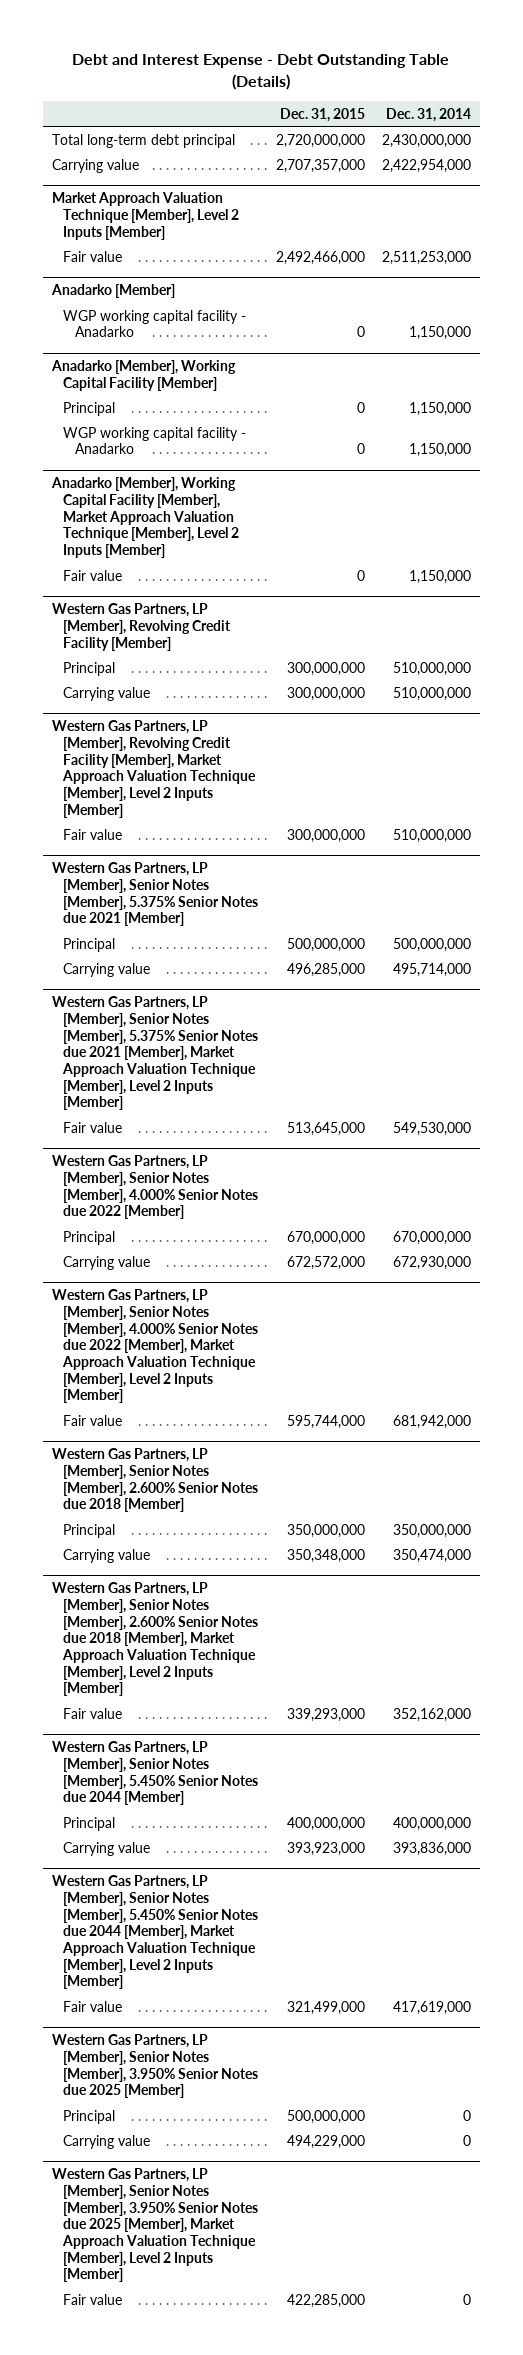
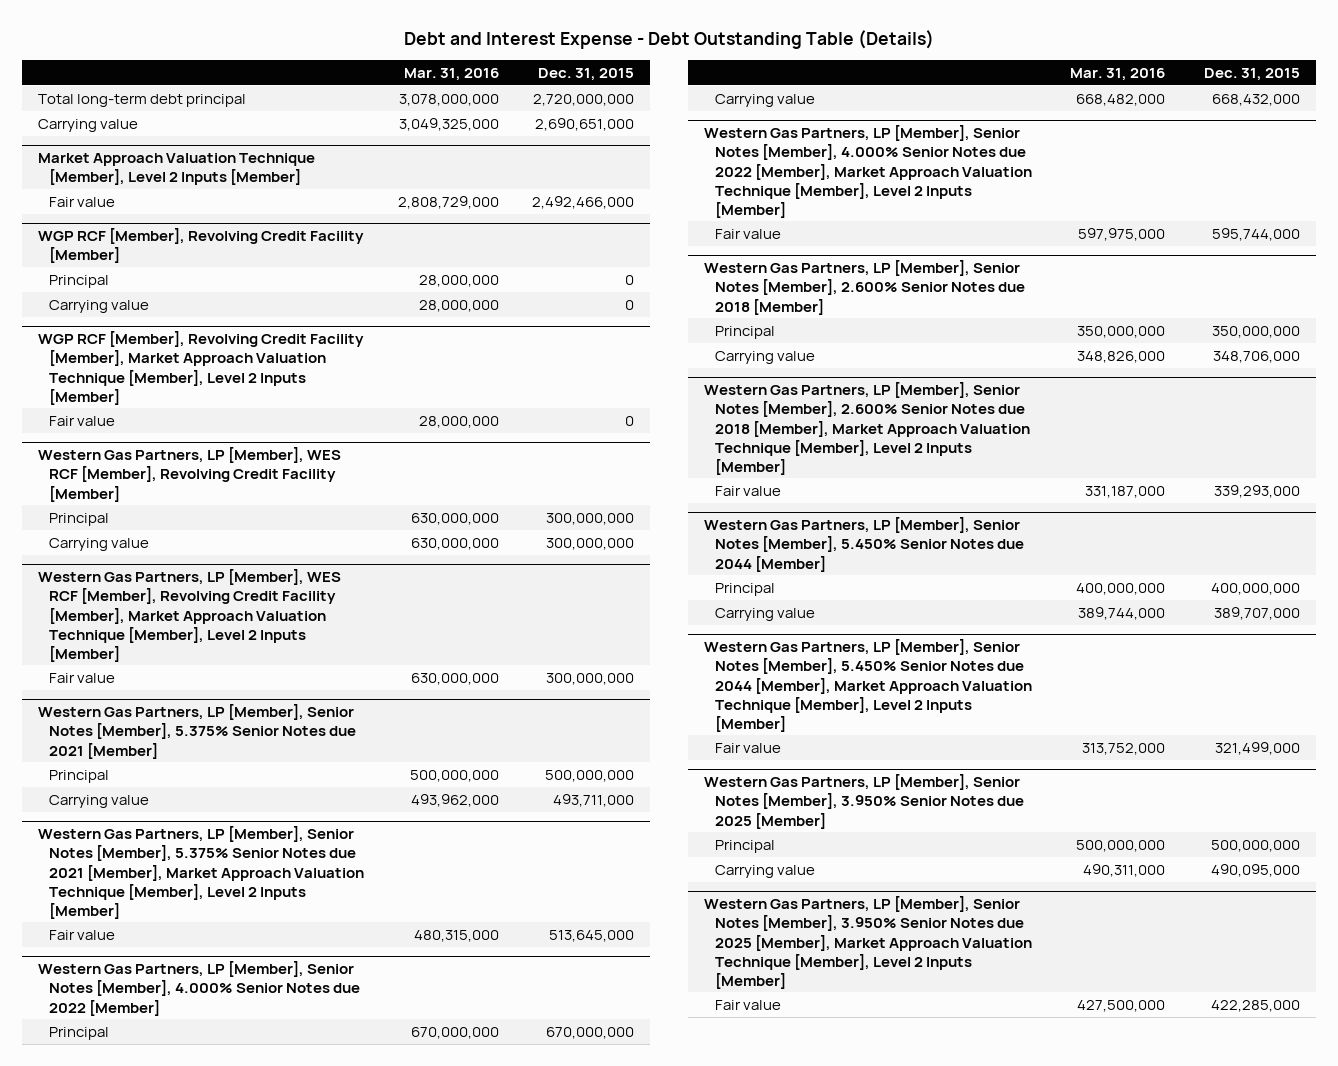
- | Dec. 31, 2015 | Dec. 31, 2014
+ | Mar. 31, 2016 | Dec. 31, 2015
- Carrying value | 2,707,357,000 | 2,422,954,000
+ Carrying value | 3,049,325,000 | 2,690,651,000
- Anadarko [Member]
- WGP working capital facility - Anadarko | 0 | 1,150,000
- Anadarko [Member], Working Capital Facility [Member]
+ WGP RCF [Member], Revolving Credit Facility [Member]
- WGP working capital facility - Anadarko | 0 | 1,150,000
- Anadarko [Member], Working Capital Facility [Member], Market Approach Valuation Technique [Member], Level 2 Inputs [Member]
+ Carrying value | 28,000,000 | 0
+ WGP RCF [Member], Revolving Credit Facility [Member], Market Approach Valuation Technique [Member], Level 2 Inputs [Member]
- Western Gas Partners, LP [Member], Revolving Credit Facility [Member]
+ Western Gas Partners, LP [Member], WES RCF [Member], Revolving Credit Facility [Member]
- Western Gas Partners, LP [Member], Revolving Credit Facility [Member], Market Approach Valuation Technique [Member], Level 2 Inputs [Member]
+ Western Gas Partners, LP [Member], WES RCF [Member], Revolving Credit Facility [Member], Market Approach Valuation Technique [Member], Level 2 Inputs [Member]
@ Western Gas Partners, LP [Member], Senior Notes [Member], 5.375% Senior Notes due 2021 [Member]
- Carrying value | 496,285,000 | 495,714,000
+ Carrying value | 493,962,000 | 493,711,000
@ Western Gas Partners, LP [Member], Senior Notes [Member], 4.000% Senior Notes due 2022 [Member]
- Carrying value | 672,572,000 | 672,930,000
+ Carrying value | 668,482,000 | 668,432,000
@ Western Gas Partners, LP [Member], Senior Notes [Member], 2.600% Senior Notes due 2018 [Member]
- Carrying value | 350,348,000 | 350,474,000
+ Carrying value | 348,826,000 | 348,706,000
@ Western Gas Partners, LP [Member], Senior Notes [Member], 5.450% Senior Notes due 2044 [Member]
- Carrying value | 393,923,000 | 393,836,000
+ Carrying value | 389,744,000 | 389,707,000
@ Western Gas Partners, LP [Member], Senior Notes [Member], 3.950% Senior Notes due 2025 [Member]
- Carrying value | 494,229,000 | 0
+ Carrying value | 490,311,000 | 490,095,000

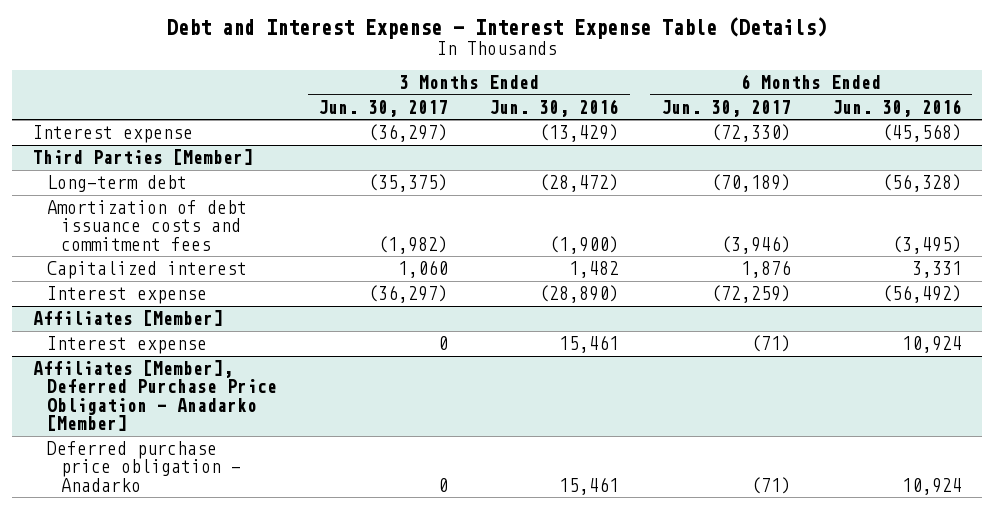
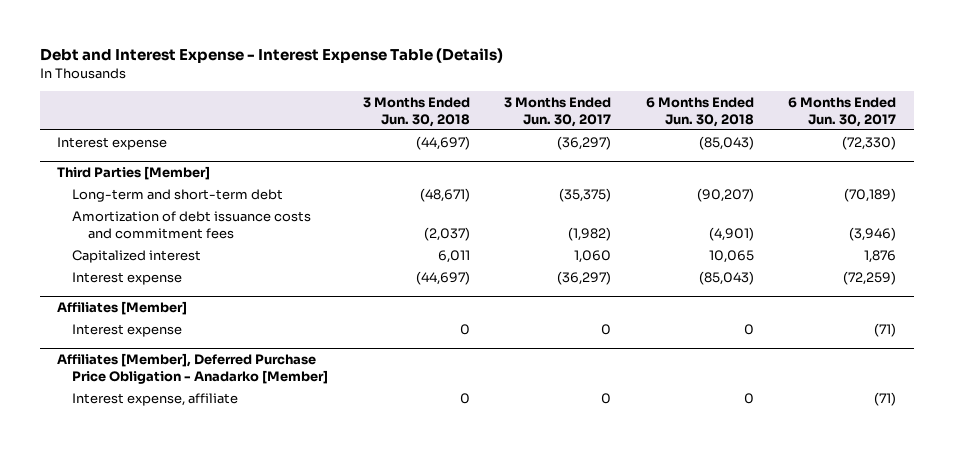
- | 3 Months Ended Jun. 30, 2017 | 3 Months Ended Jun. 30, 2016 | 6 Months Ended Jun. 30, 2017 | 6 Months Ended Jun. 30, 2016
+ | 3 Months Ended Jun. 30, 2018 | 3 Months Ended Jun. 30, 2017 | 6 Months Ended Jun. 30, 2018 | 6 Months Ended Jun. 30, 2017
@ Third Parties [Member]
- Long-term debt | (35,375) | (28,472) | (70,189) | (56,328)
+ Long-term and short-term debt | (48,671) | (35,375) | (90,207) | (70,189)
@ Affiliates [Member], Deferred Purchase Price Obligation - Anadarko [Member]
- Deferred purchase price obligation - Anadarko | 0 | 15,461 | (71) | 10,924
+ Interest expense, affiliate | 0 | 0 | 0 | (71)

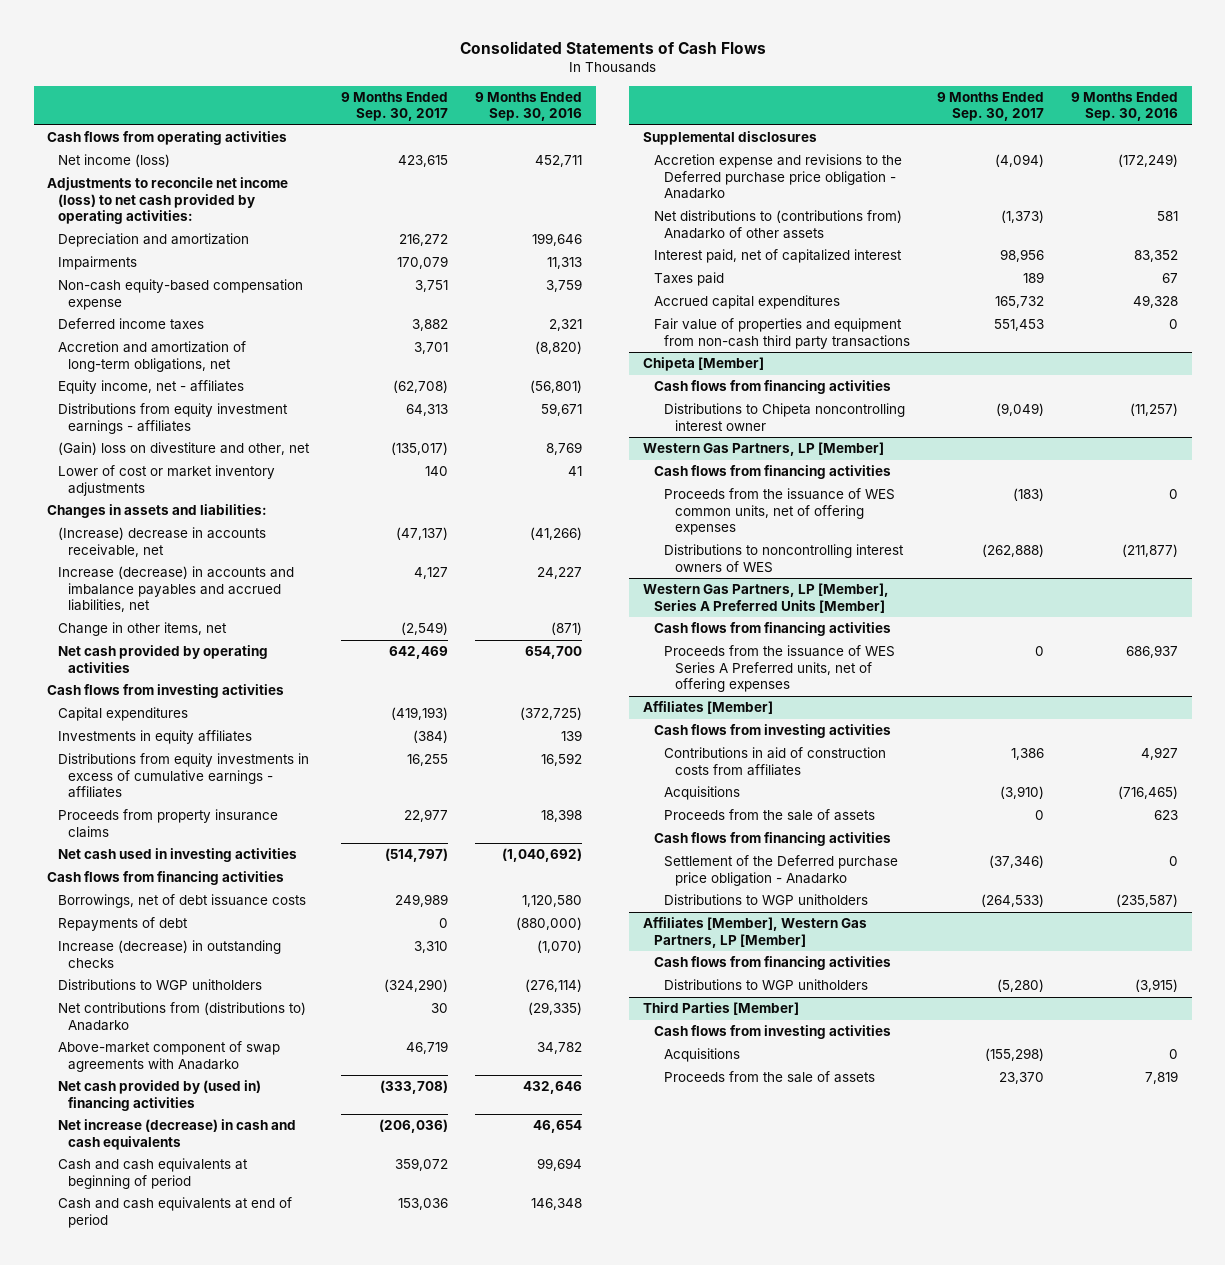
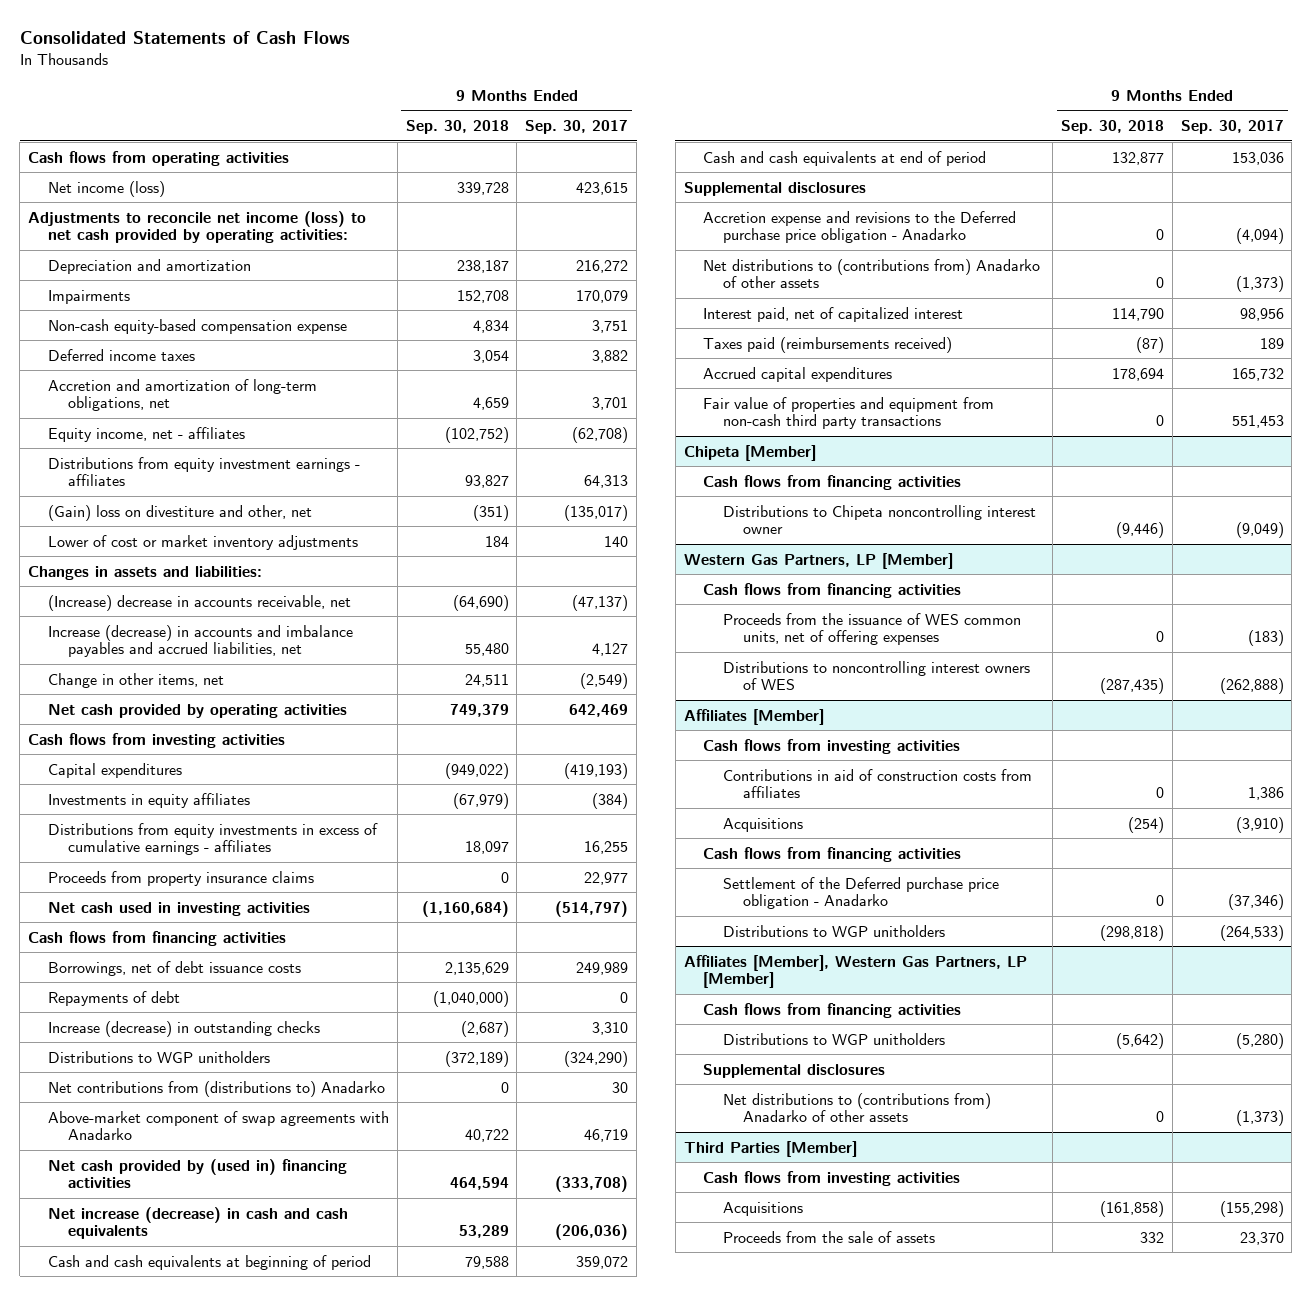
- | 9 Months Ended Sep. 30, 2017 | 9 Months Ended Sep. 30, 2016
+ | 9 Months Ended Sep. 30, 2018 | 9 Months Ended Sep. 30, 2017
- Taxes paid | 189 | 67
+ Taxes paid (reimbursements received) | (87) | 189
- Western Gas Partners, LP [Member], Series A Preferred Units [Member]
- Cash flows from financing activities
- Proceeds from the issuance of WES Series A Preferred units, net of offering expenses | 0 | 686,937
@ Affiliates [Member]
- Proceeds from the sale of assets | 0 | 623
@ Affiliates [Member], Western Gas Partners, LP [Member]
+ Supplemental disclosures
+ Net distributions to (contributions from) Anadarko of other assets | 0 | (1,373)

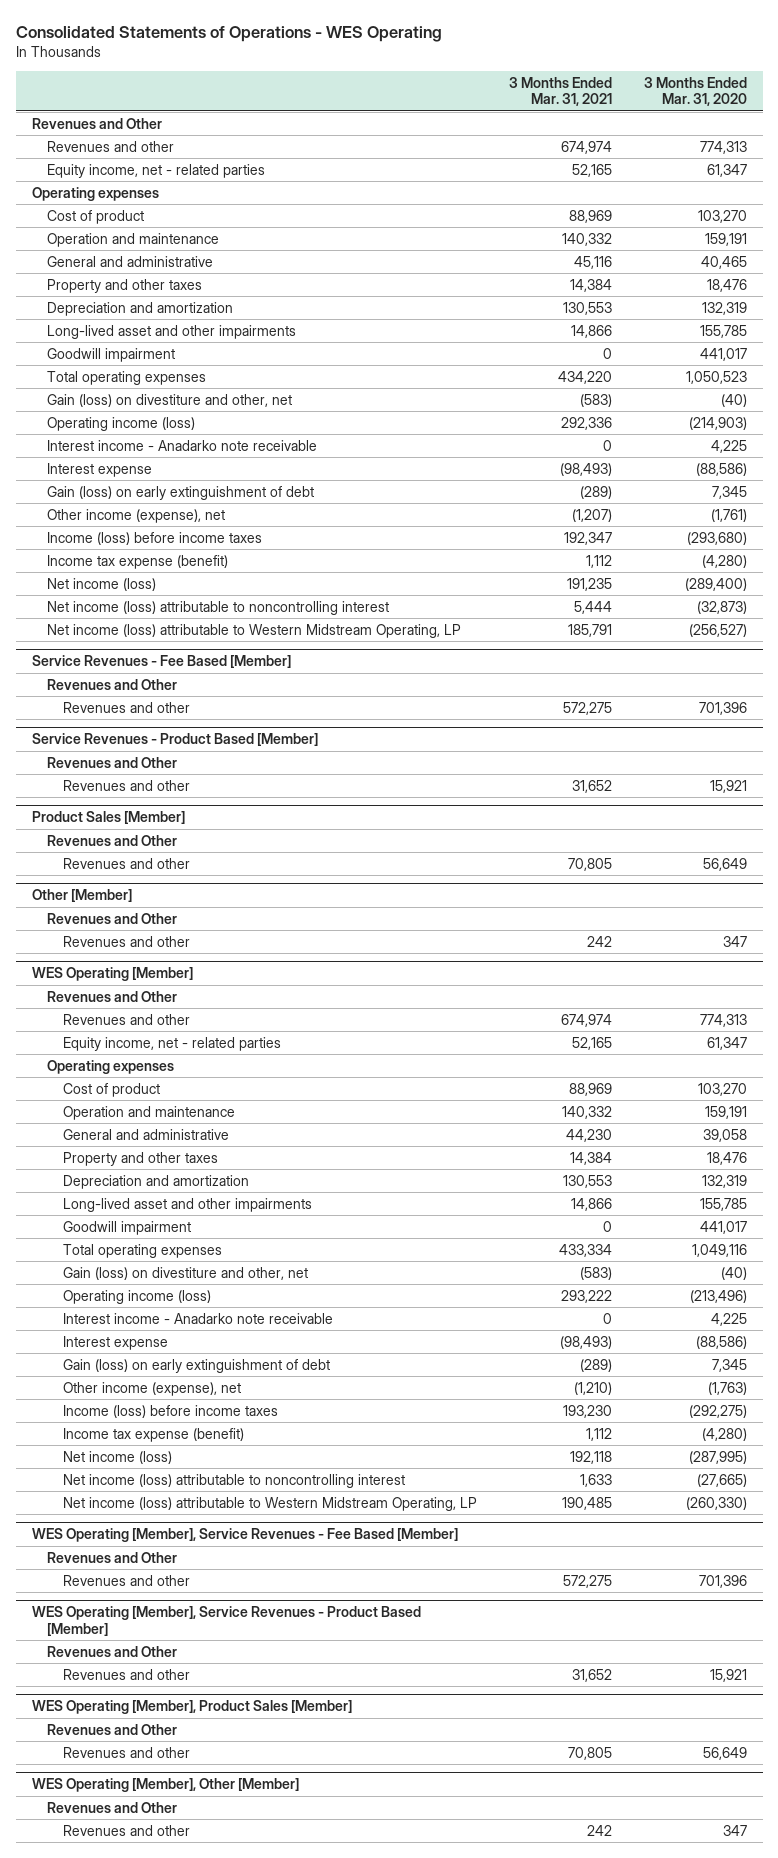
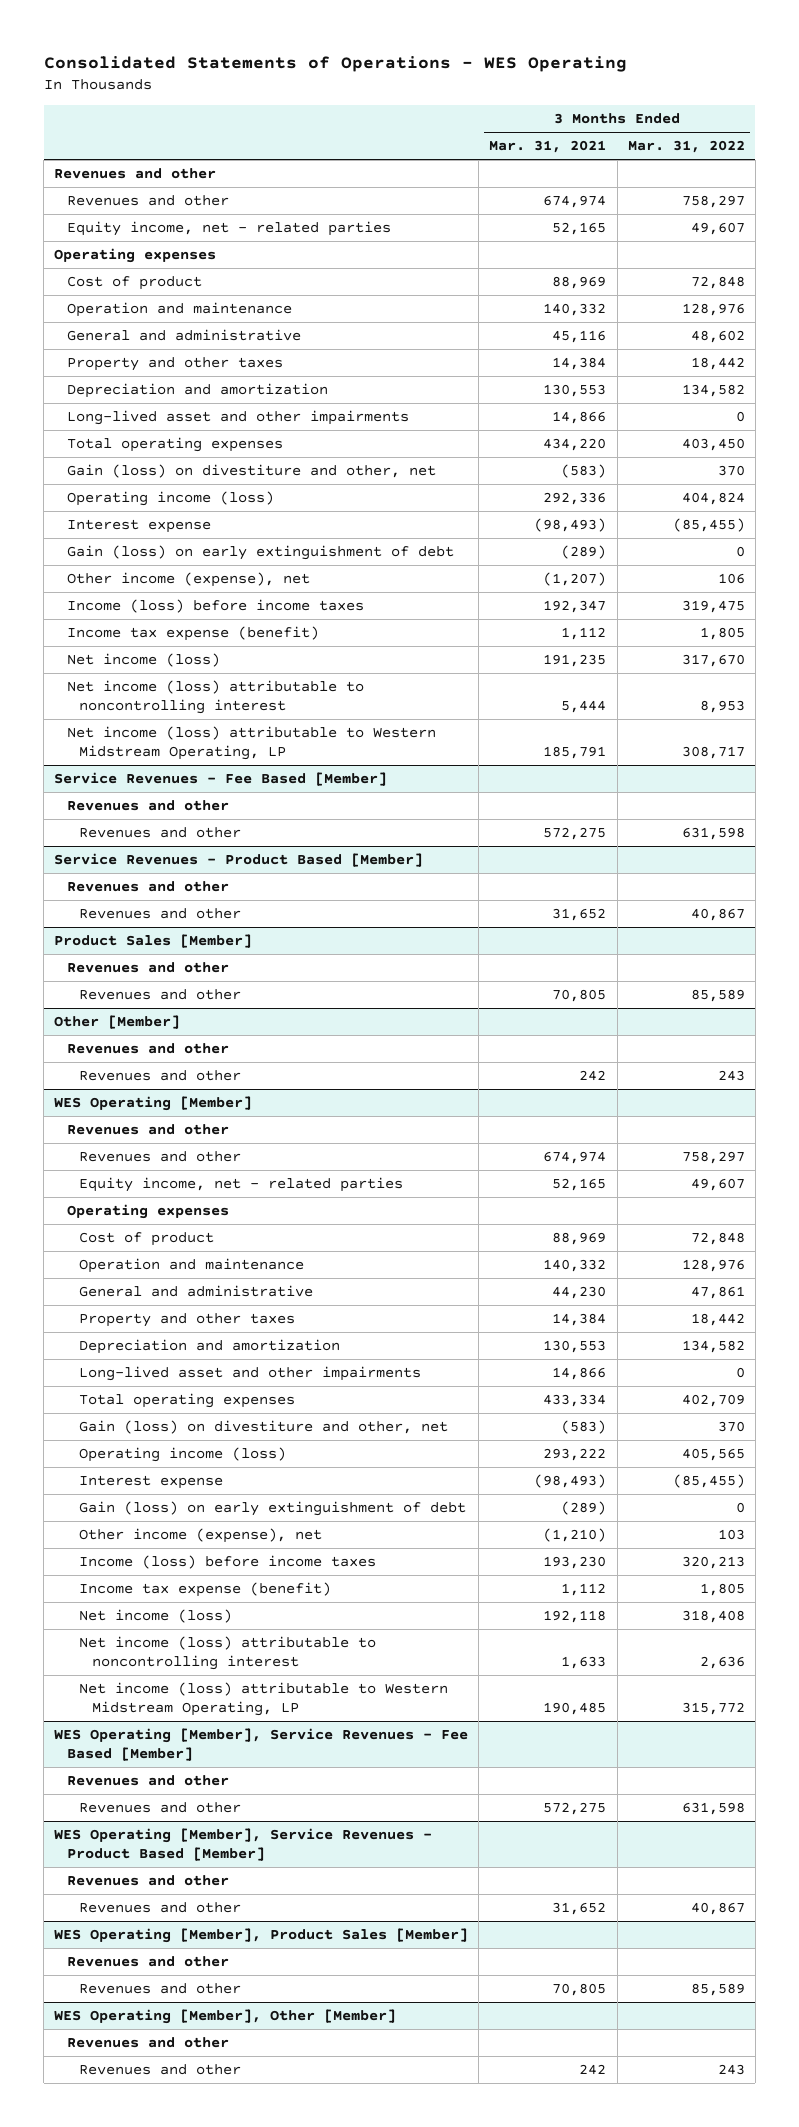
- | 3 Months Ended Mar. 31, 2021 | 3 Months Ended Mar. 31, 2020
+ | 3 Months Ended Mar. 31, 2021 | 3 Months Ended Mar. 31, 2022
- Revenues and Other
+ Revenues and other
- Goodwill impairment | 0 | 441,017
- Interest income - Anadarko note receivable | 0 | 4,225
@ Service Revenues - Fee Based [Member]
- Revenues and Other
+ Revenues and other
@ Service Revenues - Product Based [Member]
- Revenues and Other
+ Revenues and other
@ Product Sales [Member]
- Revenues and Other
+ Revenues and other
@ Other [Member]
- Revenues and Other
+ Revenues and other
@ WES Operating [Member]
- Revenues and Other
+ Revenues and other
- Goodwill impairment | 0 | 441,017
- Interest income - Anadarko note receivable | 0 | 4,225
@ WES Operating [Member], Service Revenues - Fee Based [Member]
- Revenues and Other
+ Revenues and other
@ WES Operating [Member], Service Revenues - Product Based [Member]
- Revenues and Other
+ Revenues and other
@ WES Operating [Member], Product Sales [Member]
- Revenues and Other
+ Revenues and other
@ WES Operating [Member], Other [Member]
- Revenues and Other
+ Revenues and other

